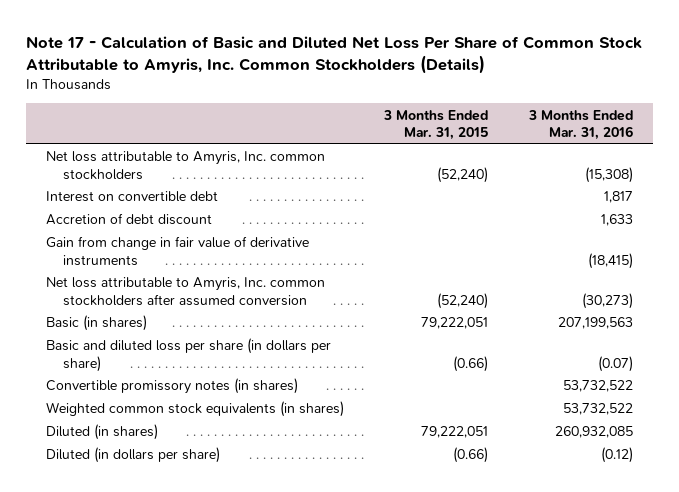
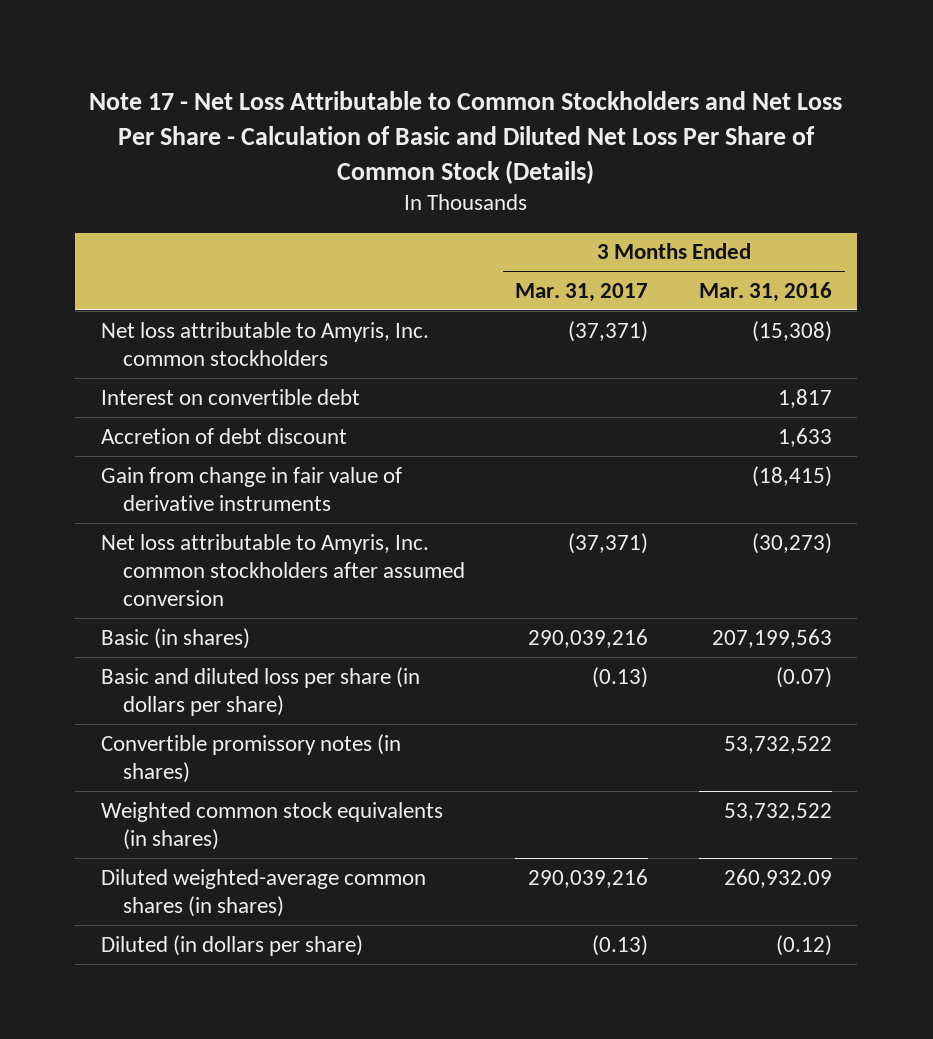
- Note 17 - Calculation of Basic and Diluted Net Loss Per Share of Common Stock Attributable to Amyris, Inc. Common Stockholders (Details)
+ Note 17 - Net Loss Attributable to Common Stockholders and Net Loss Per Share - Calculation of Basic and Diluted Net Loss Per Share of Common Stock (Details)
- | 3 Months Ended Mar. 31, 2015 | 3 Months Ended Mar. 31, 2016
+ | 3 Months Ended Mar. 31, 2017 | 3 Months Ended Mar. 31, 2016
- Diluted (in shares) | 79,222,051 | 260,932,085
+ Diluted weighted-average common shares (in shares) | 290,039,216 | 260,932.09

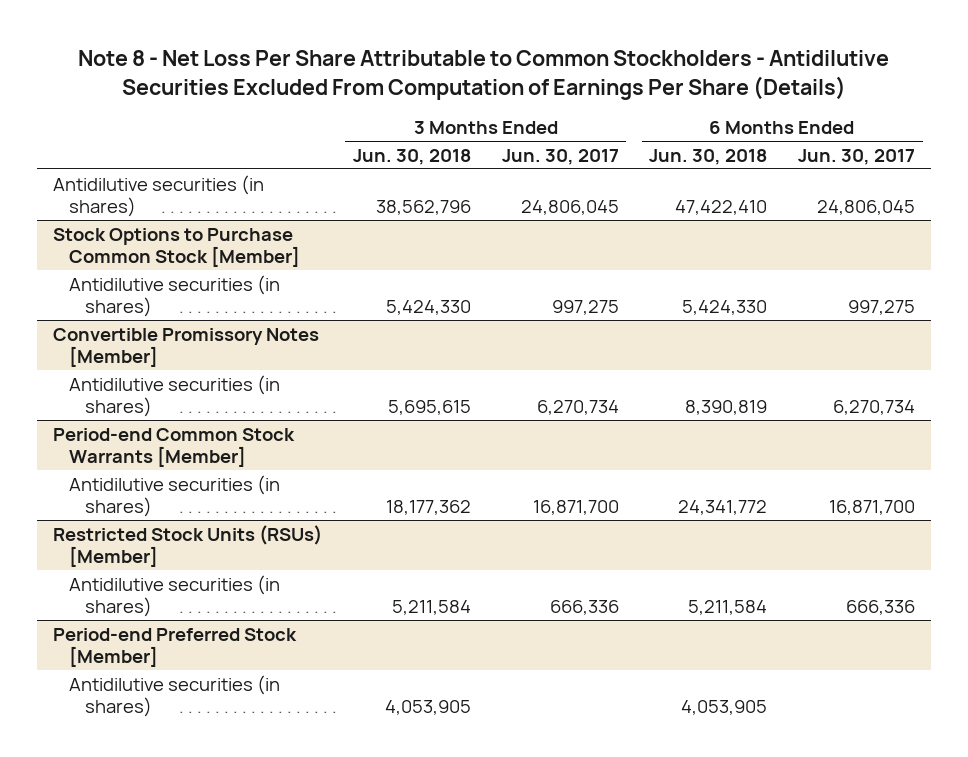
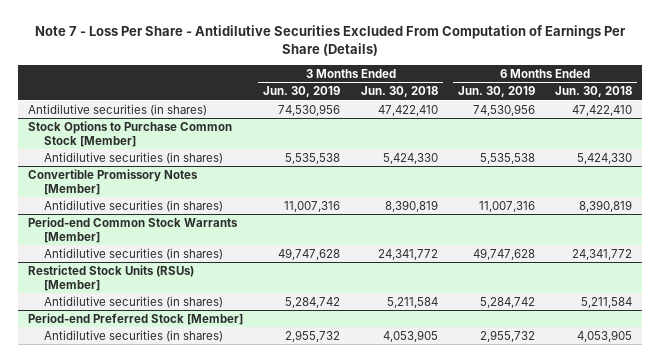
- Note 8 - Net Loss Per Share Attributable to Common Stockholders - Antidilutive Securities Excluded From Computation of Earnings Per Share (Details)
+ Note 7 - Loss Per Share - Antidilutive Securities Excluded From Computation of Earnings Per Share (Details)
- | 3 Months Ended Jun. 30, 2018 | 3 Months Ended Jun. 30, 2017 | 6 Months Ended Jun. 30, 2018 | 6 Months Ended Jun. 30, 2017
+ | 3 Months Ended Jun. 30, 2019 | 3 Months Ended Jun. 30, 2018 | 6 Months Ended Jun. 30, 2019 | 6 Months Ended Jun. 30, 2018
- Antidilutive securities (in shares) | 38,562,796 | 24,806,045 | 47,422,410 | 24,806,045
+ Antidilutive securities (in shares) | 74,530,956 | 47,422,410 | 74,530,956 | 47,422,410
@ Convertible Promissory Notes [Member]
- Antidilutive securities (in shares) | 5,695,615 | 6,270,734 | 8,390,819 | 6,270,734
+ Antidilutive securities (in shares) | 11,007,316 | 8,390,819 | 11,007,316 | 8,390,819
@ Period-end Common Stock Warrants [Member]
- Antidilutive securities (in shares) | 18,177,362 | 16,871,700 | 24,341,772 | 16,871,700
+ Antidilutive securities (in shares) | 49,747,628 | 24,341,772 | 49,747,628 | 24,341,772

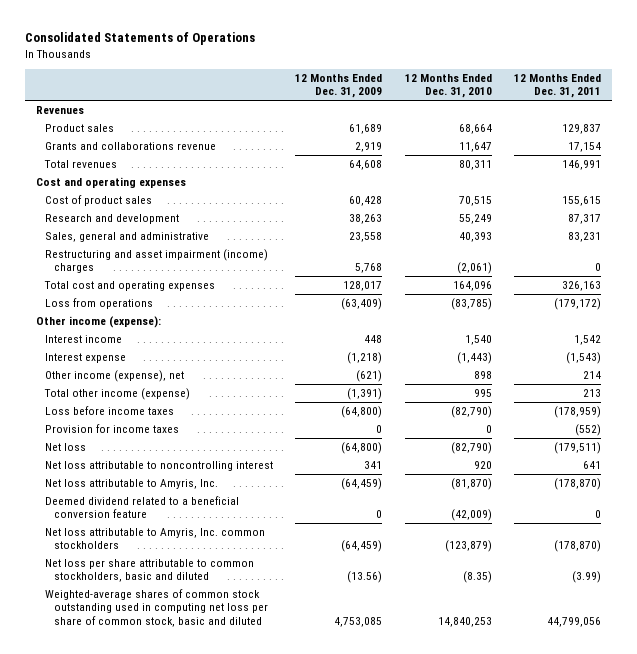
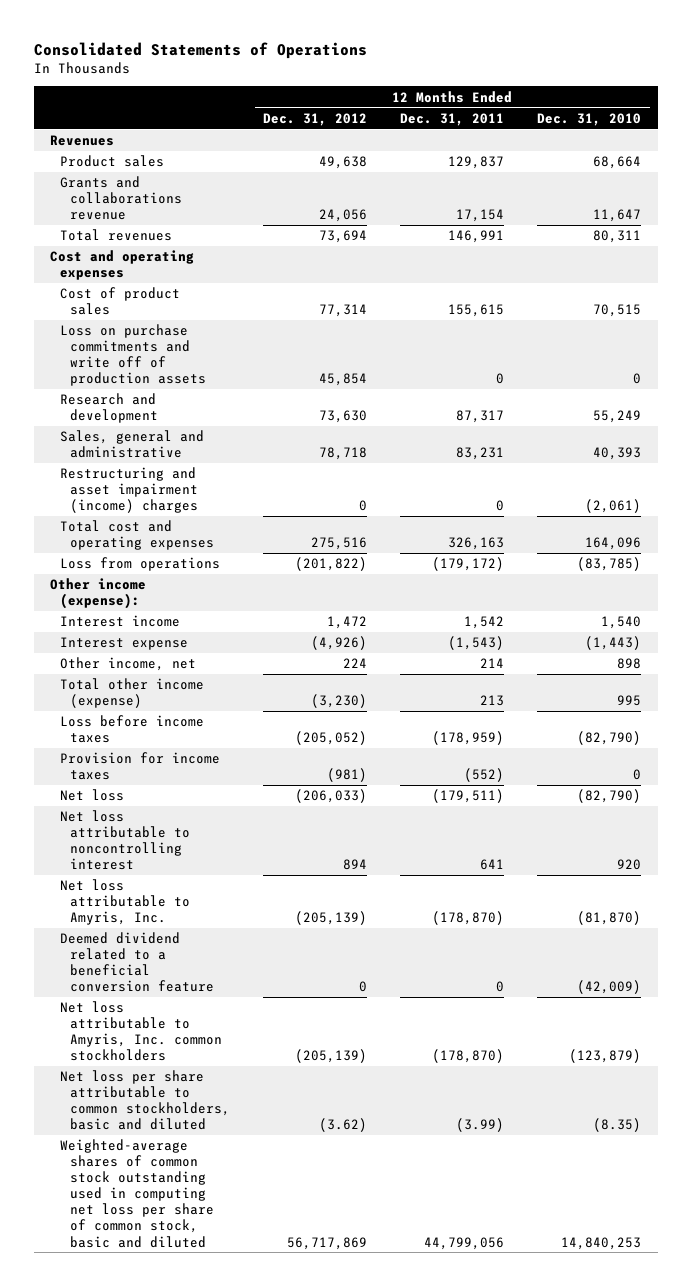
- | 12 Months Ended Dec. 31, 2009 | 12 Months Ended Dec. 31, 2010 | 12 Months Ended Dec. 31, 2011
+ | 12 Months Ended Dec. 31, 2012 | 12 Months Ended Dec. 31, 2011 | 12 Months Ended Dec. 31, 2010
+ Loss on purchase commitments and write off of production assets | 45,854 | 0 | 0
- Other income (expense), net | (621) | 898 | 214
+ Other income, net | 224 | 214 | 898

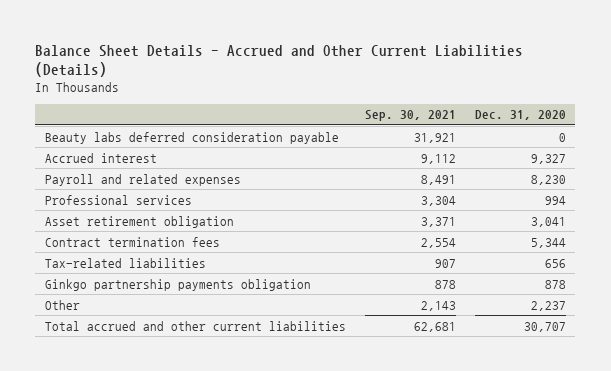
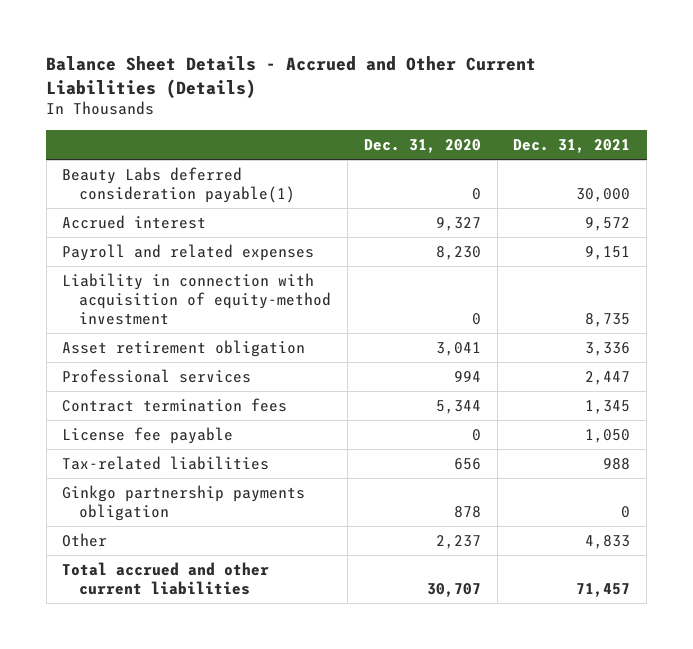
- | Sep. 30, 2021 | Dec. 31, 2020
+ | Dec. 31, 2020 | Dec. 31, 2021
- Beauty labs deferred consideration payable | 31,921 | 0
+ Beauty Labs deferred consideration payable(1) | 0 | 30,000
+ Liability in connection with acquisition of equity-method investment | 0 | 8,735
moved down: Professional services | 994 | 2,447
+ License fee payable | 0 | 1,050

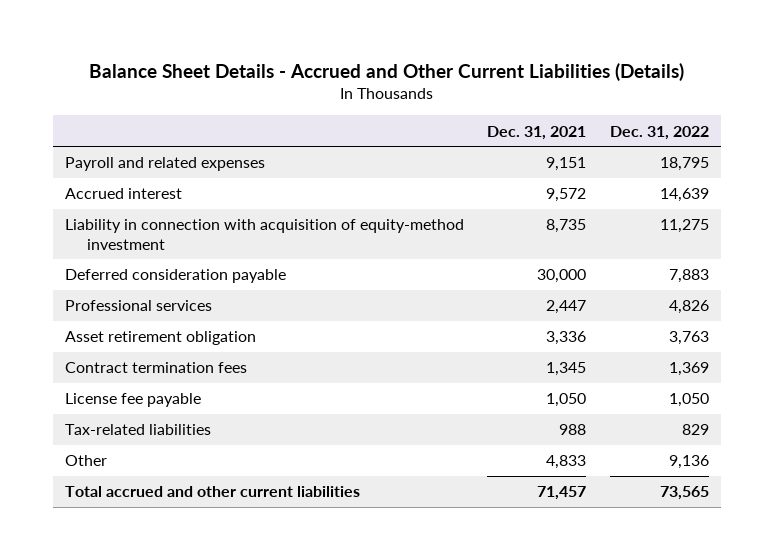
- | Dec. 31, 2020 | Dec. 31, 2021
+ | Dec. 31, 2021 | Dec. 31, 2022
- Beauty Labs deferred consideration payable(1) | 0 | 30,000
moved down: Accrued interest | 9,572 | 14,639
+ Deferred consideration payable | 30,000 | 7,883
moved down: Asset retirement obligation | 3,336 | 3,763
- Ginkgo partnership payments obligation | 878 | 0

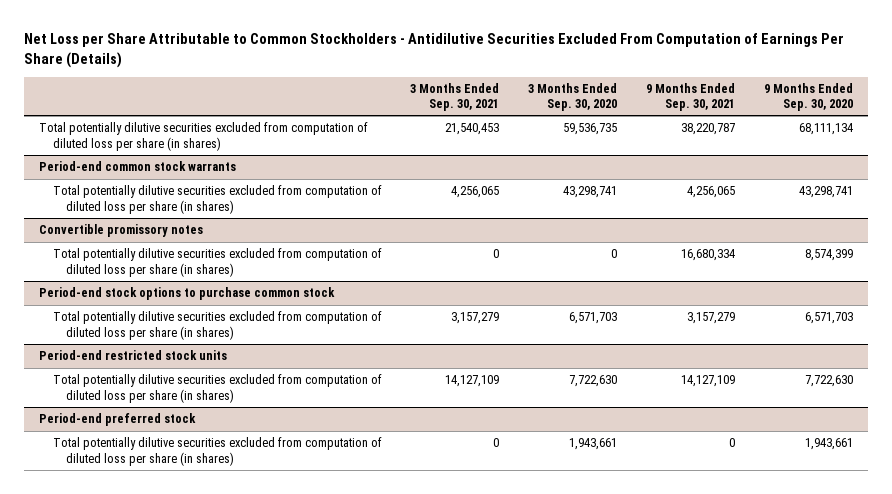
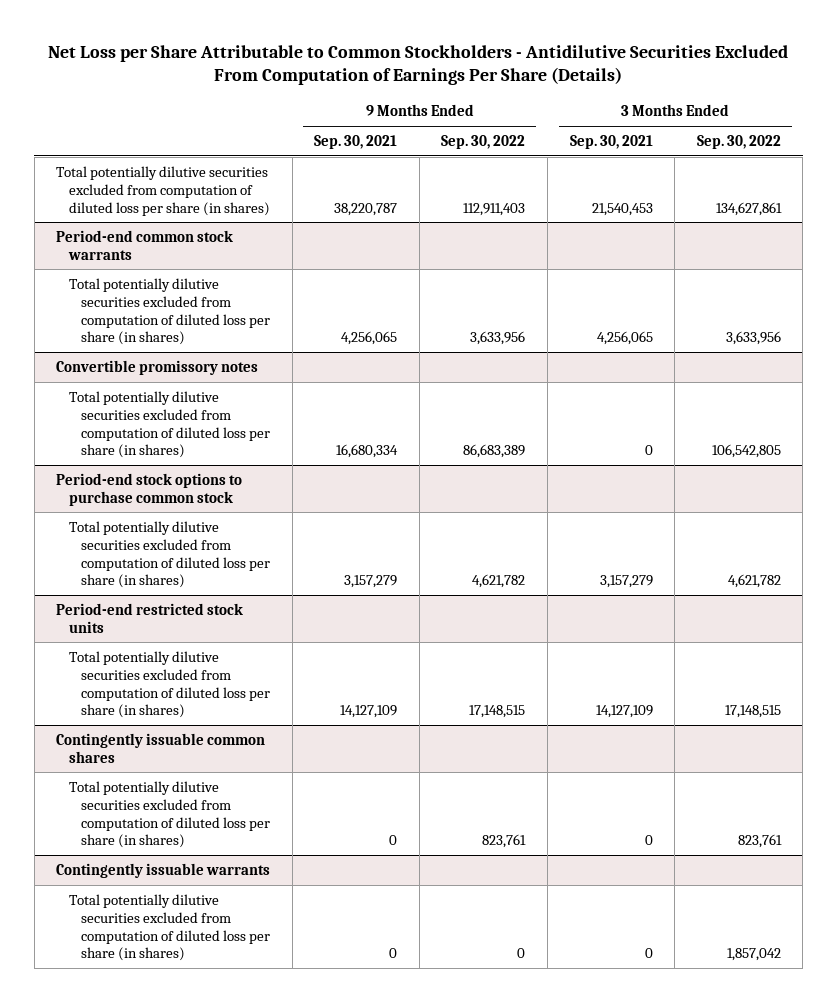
- | 3 Months Ended Sep. 30, 2021 | 3 Months Ended Sep. 30, 2020 | 9 Months Ended Sep. 30, 2021 | 9 Months Ended Sep. 30, 2020
+ | 9 Months Ended Sep. 30, 2021 | 9 Months Ended Sep. 30, 2022 | 3 Months Ended Sep. 30, 2021 | 3 Months Ended Sep. 30, 2022
- Period-end preferred stock
+ Contingently issuable common shares
+ Contingently issuable warrants
+ Total potentially dilutive securities excluded from computation of diluted loss per share (in shares) | 0 | 0 | 0 | 1,857,042

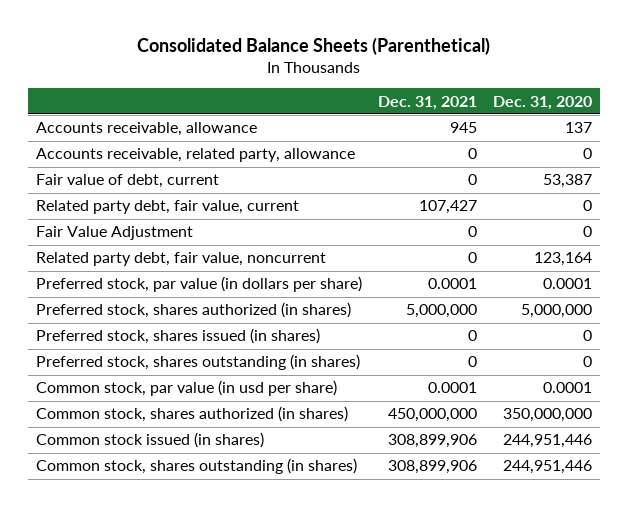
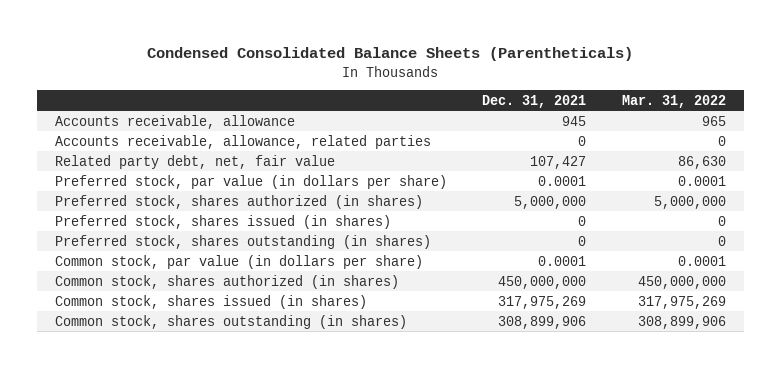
- Consolidated Balance Sheets (Parenthetical)
+ Condensed Consolidated Balance Sheets (Parentheticals)
- | Dec. 31, 2021 | Dec. 31, 2020
+ | Dec. 31, 2021 | Mar. 31, 2022
- Accounts receivable, related party, allowance | 0 | 0
- Fair value of debt, current | 0 | 53,387
- Related party debt, fair value, current | 107,427 | 0
- Fair Value Adjustment | 0 | 0
- Related party debt, fair value, noncurrent | 0 | 123,164
+ Accounts receivable, allowance, related parties | 0 | 0
+ Related party debt, net, fair value | 107,427 | 86,630
- Common stock, par value (in usd per share) | 0.0001 | 0.0001
+ Common stock, par value (in dollars per share) | 0.0001 | 0.0001
- Common stock issued (in shares) | 308,899,906 | 244,951,446
+ Common stock, shares issued (in shares) | 317,975,269 | 317,975,269

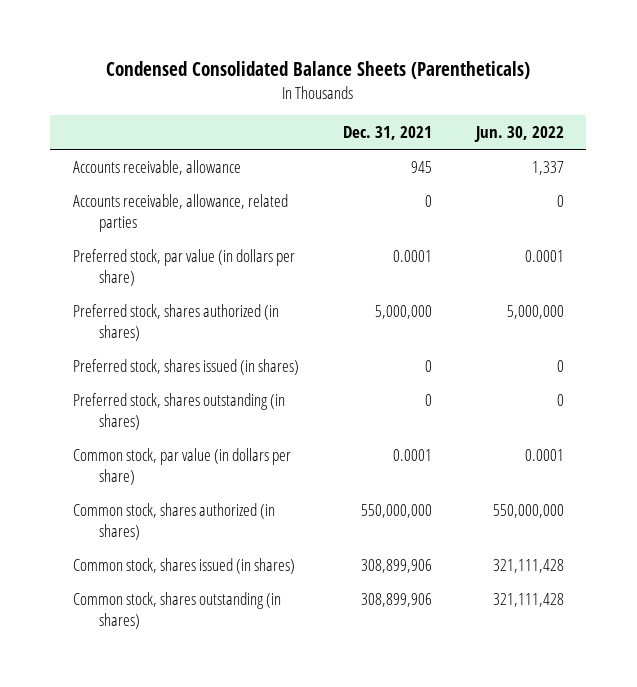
- | Dec. 31, 2021 | Mar. 31, 2022
+ | Dec. 31, 2021 | Jun. 30, 2022
- Related party debt, net, fair value | 107,427 | 86,630
- Common stock, shares authorized (in shares) | 450,000,000 | 450,000,000
- Common stock, shares issued (in shares) | 317,975,269 | 317,975,269
+ Common stock, shares authorized (in shares) | 550,000,000 | 550,000,000
+ Common stock, shares issued (in shares) | 308,899,906 | 321,111,428

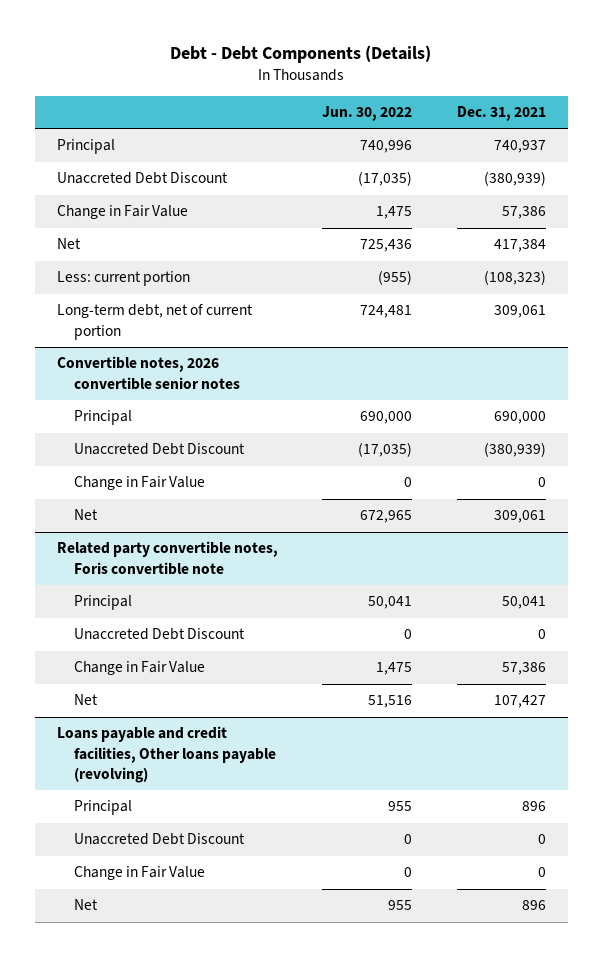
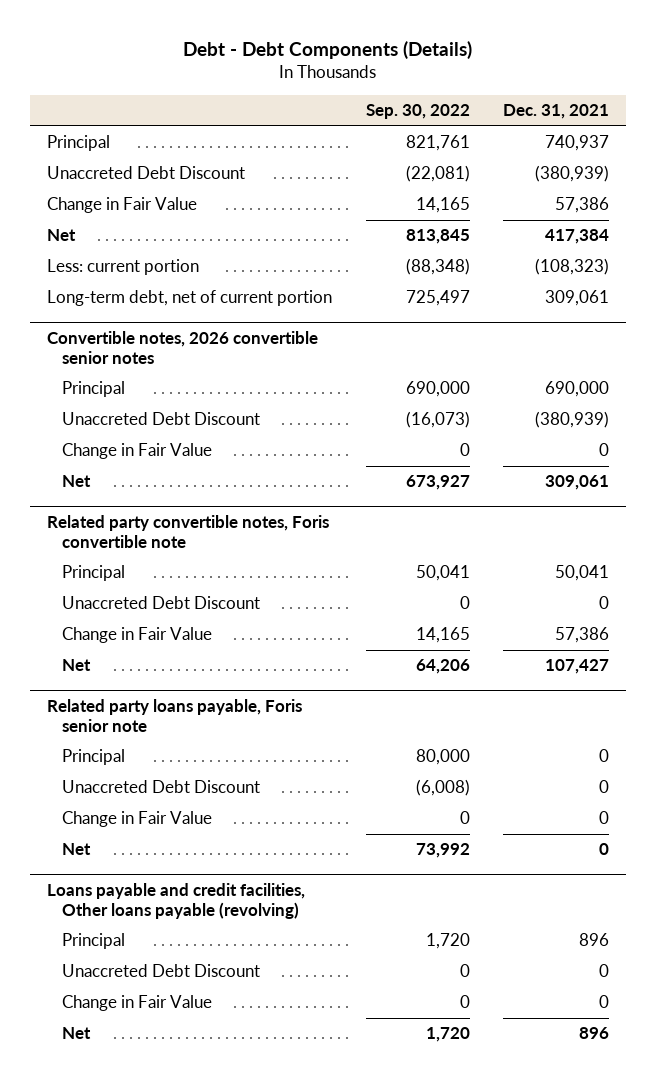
- | Jun. 30, 2022 | Dec. 31, 2021
+ | Sep. 30, 2022 | Dec. 31, 2021
+ Related party loans payable, Foris senior note
+ Principal | 80,000 | 0
+ Unaccreted Debt Discount | (6,008) | 0
+ Change in Fair Value | 0 | 0
+ Net | 73,992 | 0

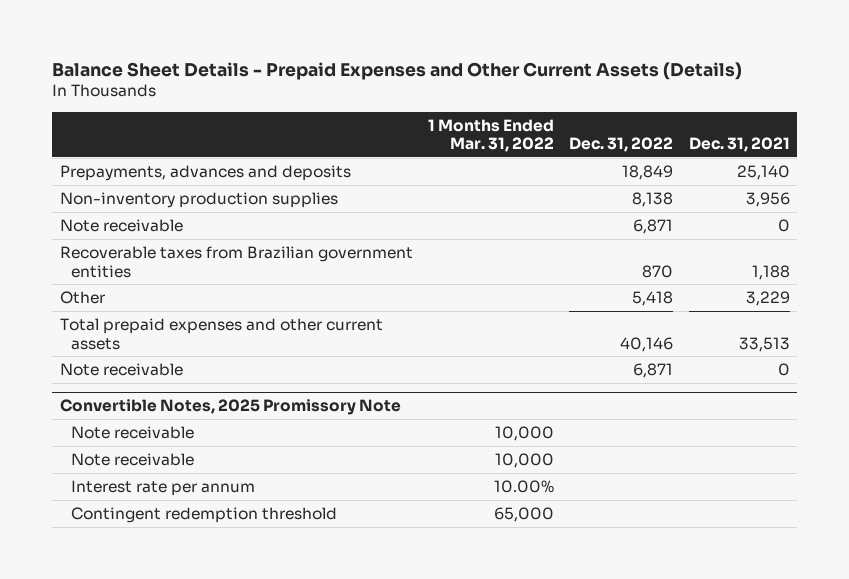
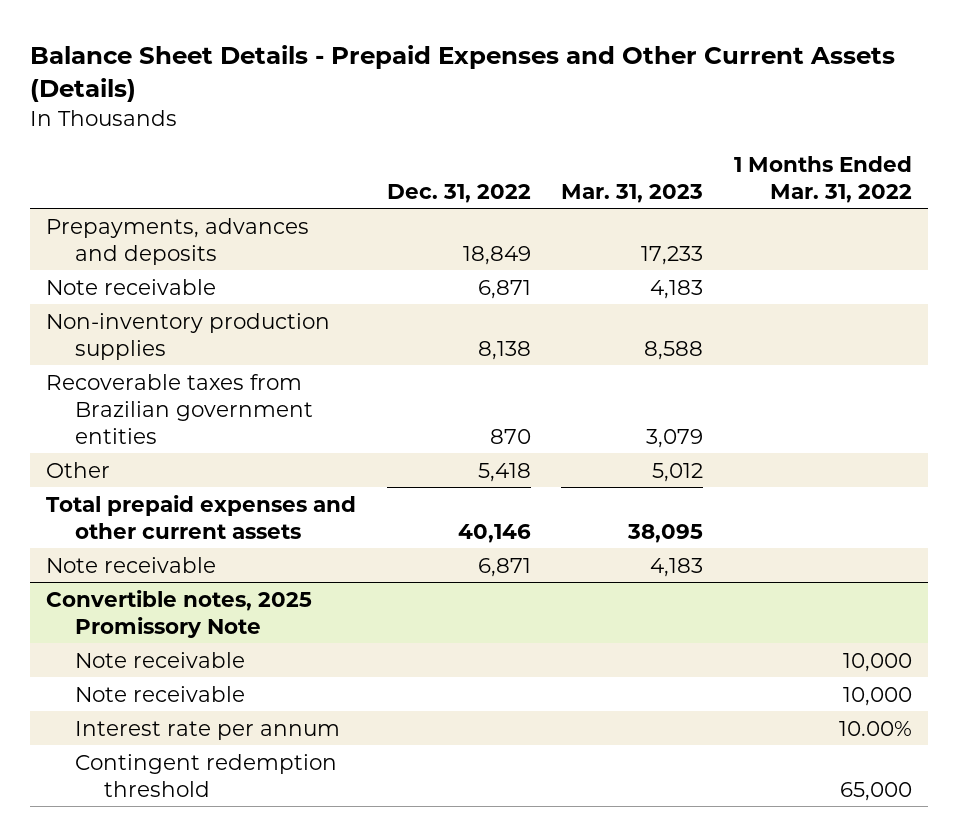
- | 1 Months Ended Mar. 31, 2022 | Dec. 31, 2022 | Dec. 31, 2021
+ | Dec. 31, 2022 | Mar. 31, 2023 | 1 Months Ended Mar. 31, 2022
moved down: Non-inventory production supplies | 8,138 | 8,588 |
- Convertible Notes, 2025 Promissory Note
+ Convertible notes, 2025 Promissory Note

